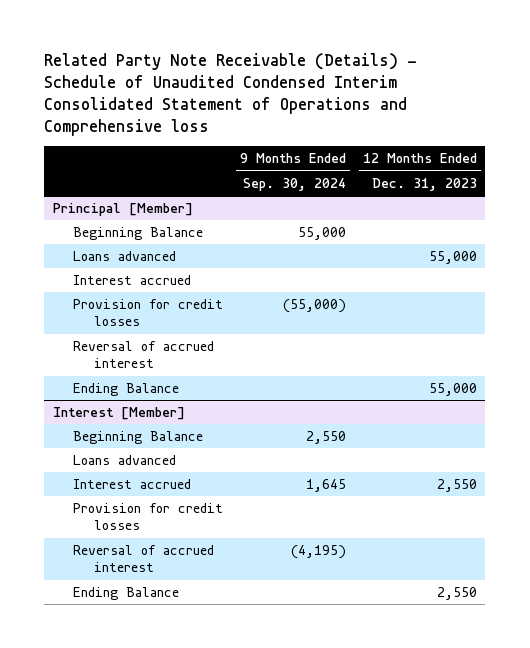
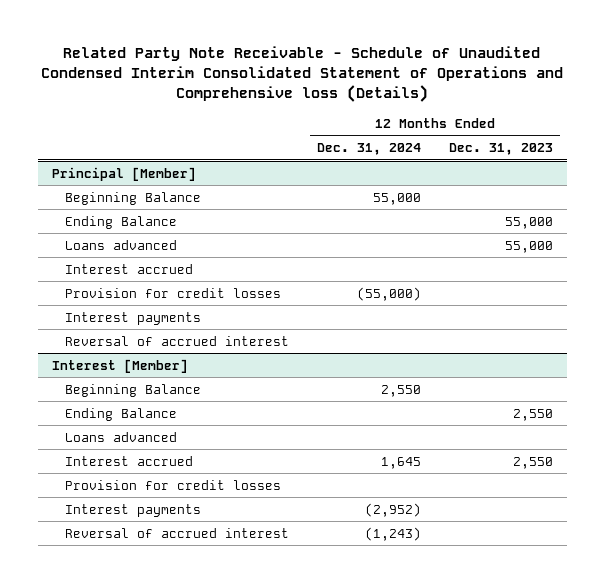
- Related Party Note Receivable (Details) - Schedule of Unaudited Condensed Interim Consolidated Statement of Operations and Comprehensive loss
+ Related Party Note Receivable - Schedule of Unaudited Condensed Interim Consolidated Statement of Operations and Comprehensive loss (Details)
- | 9 Months Ended Sep. 30, 2024 | 12 Months Ended Dec. 31, 2023
+ | 12 Months Ended Dec. 31, 2024 | 12 Months Ended Dec. 31, 2023
@ Principal [Member]
moved up: Ending Balance | | 55,000
+ Interest payments
@ Interest [Member]
moved up: Ending Balance | | 2,550
+ Interest payments | (2,952) |

